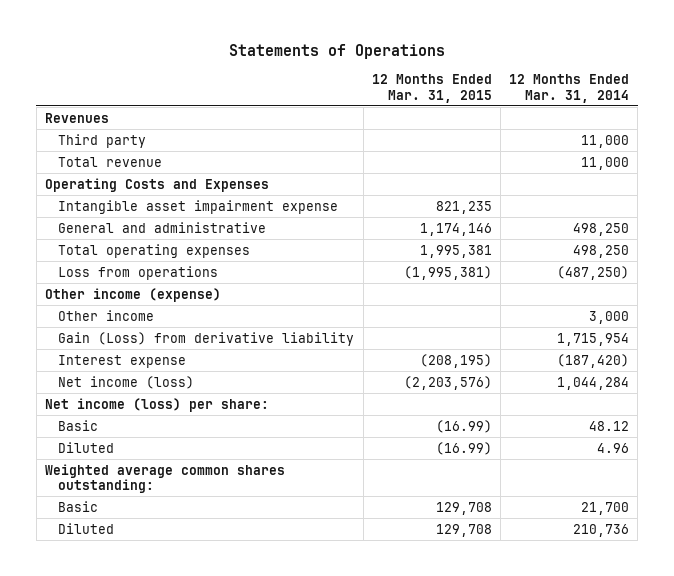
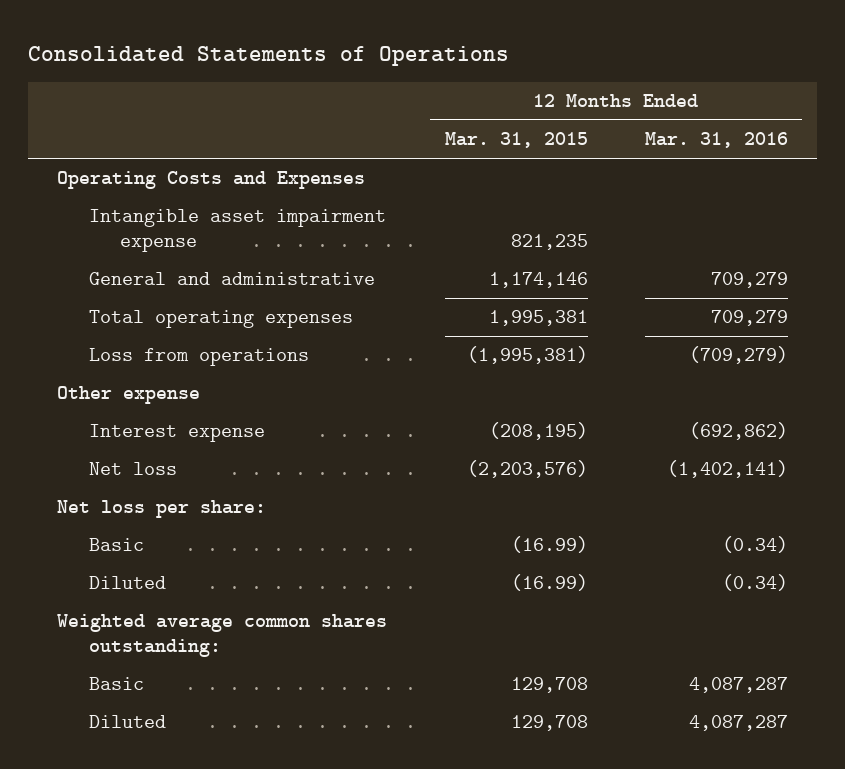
- Statements of Operations
+ Consolidated Statements of Operations
- | 12 Months Ended Mar. 31, 2015 | 12 Months Ended Mar. 31, 2014
+ | 12 Months Ended Mar. 31, 2015 | 12 Months Ended Mar. 31, 2016
- Revenues
- Third party | | 11,000
- Total revenue | | 11,000
- Other income (expense)
- Other income | | 3,000
- Gain (Loss) from derivative liability | | 1,715,954
+ Other expense
- Net income (loss) | (2,203,576) | 1,044,284
- Net income (loss) per share:
+ Net loss | (2,203,576) | (1,402,141)
+ Net loss per share:

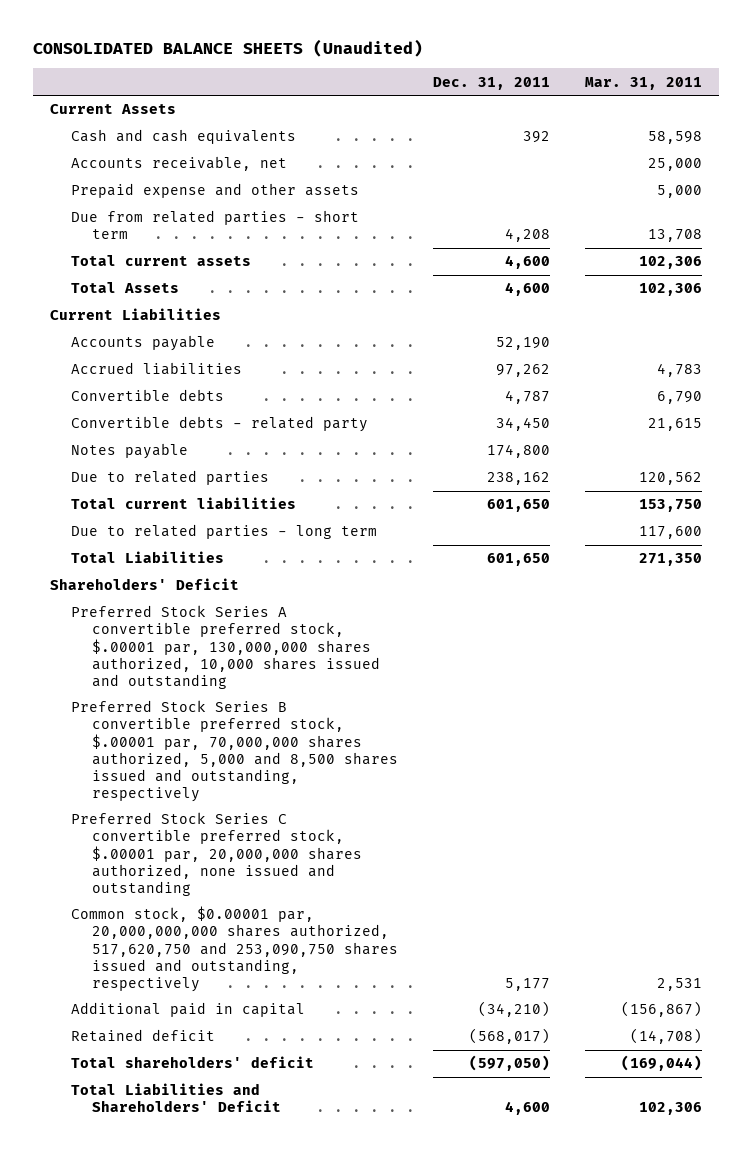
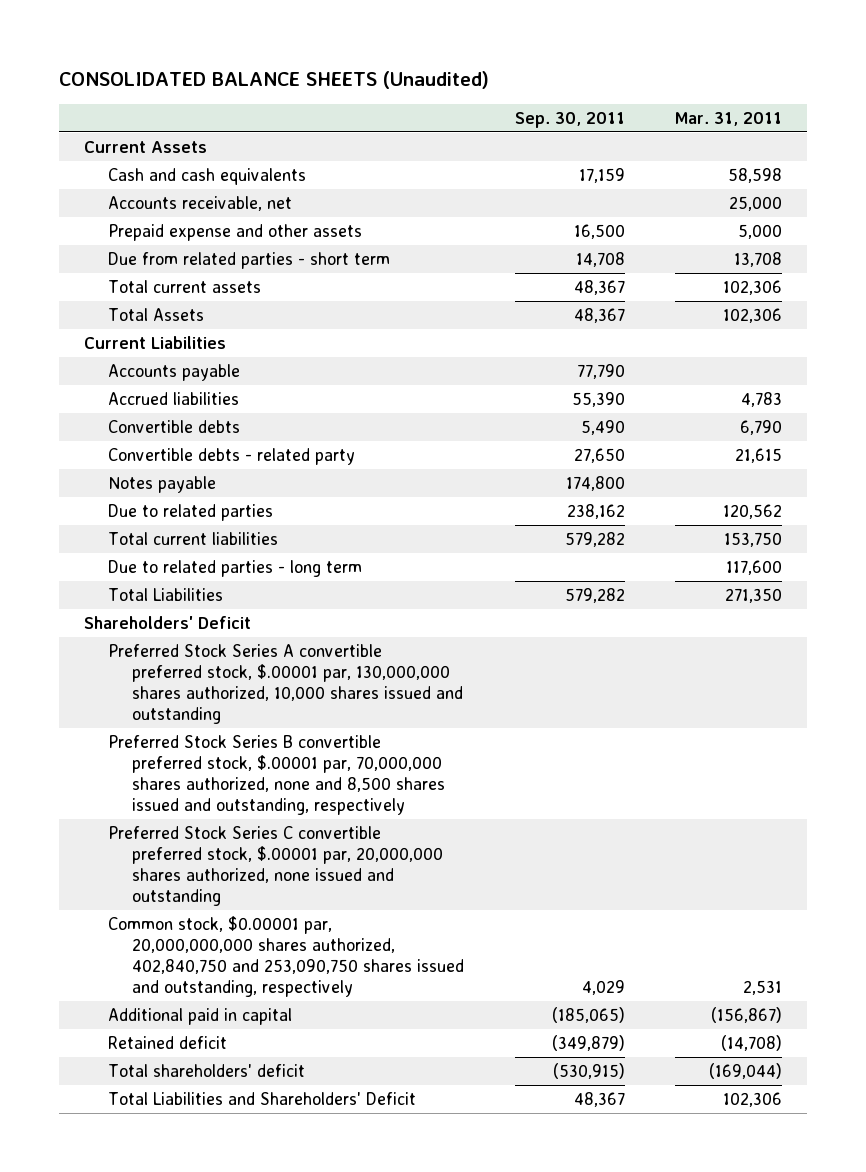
- | Dec. 31, 2011 | Mar. 31, 2011
+ | Sep. 30, 2011 | Mar. 31, 2011
- Preferred Stock Series B convertible preferred stock, $.00001 par, 70,000,000 shares authorized, 5,000 and 8,500 shares issued and outstanding, respectively
+ Preferred Stock Series B convertible preferred stock, $.00001 par, 70,000,000 shares authorized, none and 8,500 shares issued and outstanding, respectively
- Common stock, $0.00001 par, 20,000,000,000 shares authorized, 517,620,750 and 253,090,750 shares issued and outstanding, respectively | 5,177 | 2,531
+ Common stock, $0.00001 par, 20,000,000,000 shares authorized, 402,840,750 and 253,090,750 shares issued and outstanding, respectively | 4,029 | 2,531

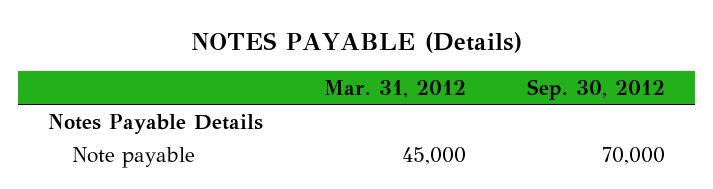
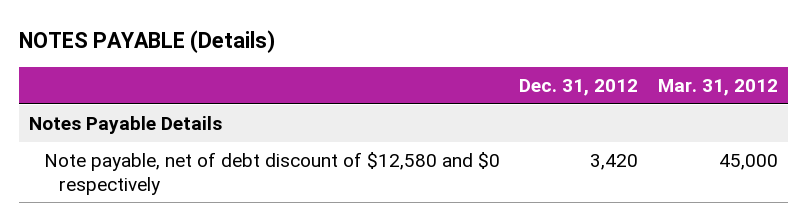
- | Mar. 31, 2012 | Sep. 30, 2012
+ | Dec. 31, 2012 | Mar. 31, 2012
- Note payable | 45,000 | 70,000
+ Note payable, net of debt discount of $12,580 and $0 respectively | 3,420 | 45,000

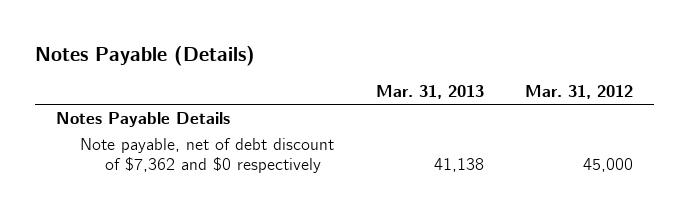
- NOTES PAYABLE (Details)
+ Notes Payable (Details)
- | Dec. 31, 2012 | Mar. 31, 2012
+ | Mar. 31, 2013 | Mar. 31, 2012
- Note payable, net of debt discount of $12,580 and $0 respectively | 3,420 | 45,000
+ Note payable, net of debt discount of $7,362 and $0 respectively | 41,138 | 45,000

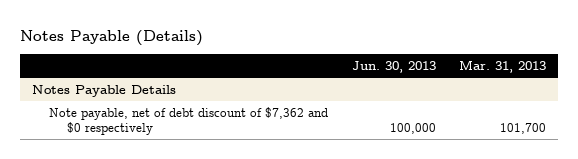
- | Mar. 31, 2013 | Mar. 31, 2012
+ | Jun. 30, 2013 | Mar. 31, 2013
- Note payable, net of debt discount of $7,362 and $0 respectively | 41,138 | 45,000
+ Note payable, net of debt discount of $7,362 and $0 respectively | 100,000 | 101,700

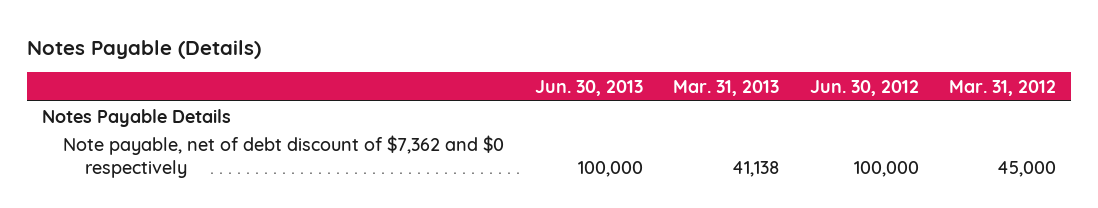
- | Jun. 30, 2013 | Mar. 31, 2013
+ | Jun. 30, 2013 | Mar. 31, 2013 | Jun. 30, 2012 | Mar. 31, 2012
- Note payable, net of debt discount of $7,362 and $0 respectively | 100,000 | 101,700
+ Note payable, net of debt discount of $7,362 and $0 respectively | 100,000 | 41,138 | 100,000 | 45,000

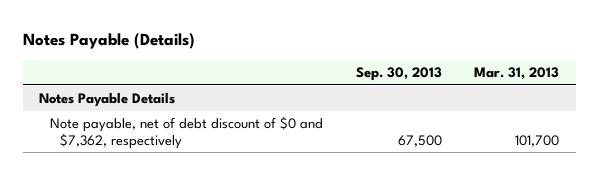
- | Jun. 30, 2013 | Mar. 31, 2013 | Jun. 30, 2012 | Mar. 31, 2012
+ | Sep. 30, 2013 | Mar. 31, 2013
- Note payable, net of debt discount of $7,362 and $0 respectively | 100,000 | 41,138 | 100,000 | 45,000
+ Note payable, net of debt discount of $0 and $7,362, respectively | 67,500 | 101,700

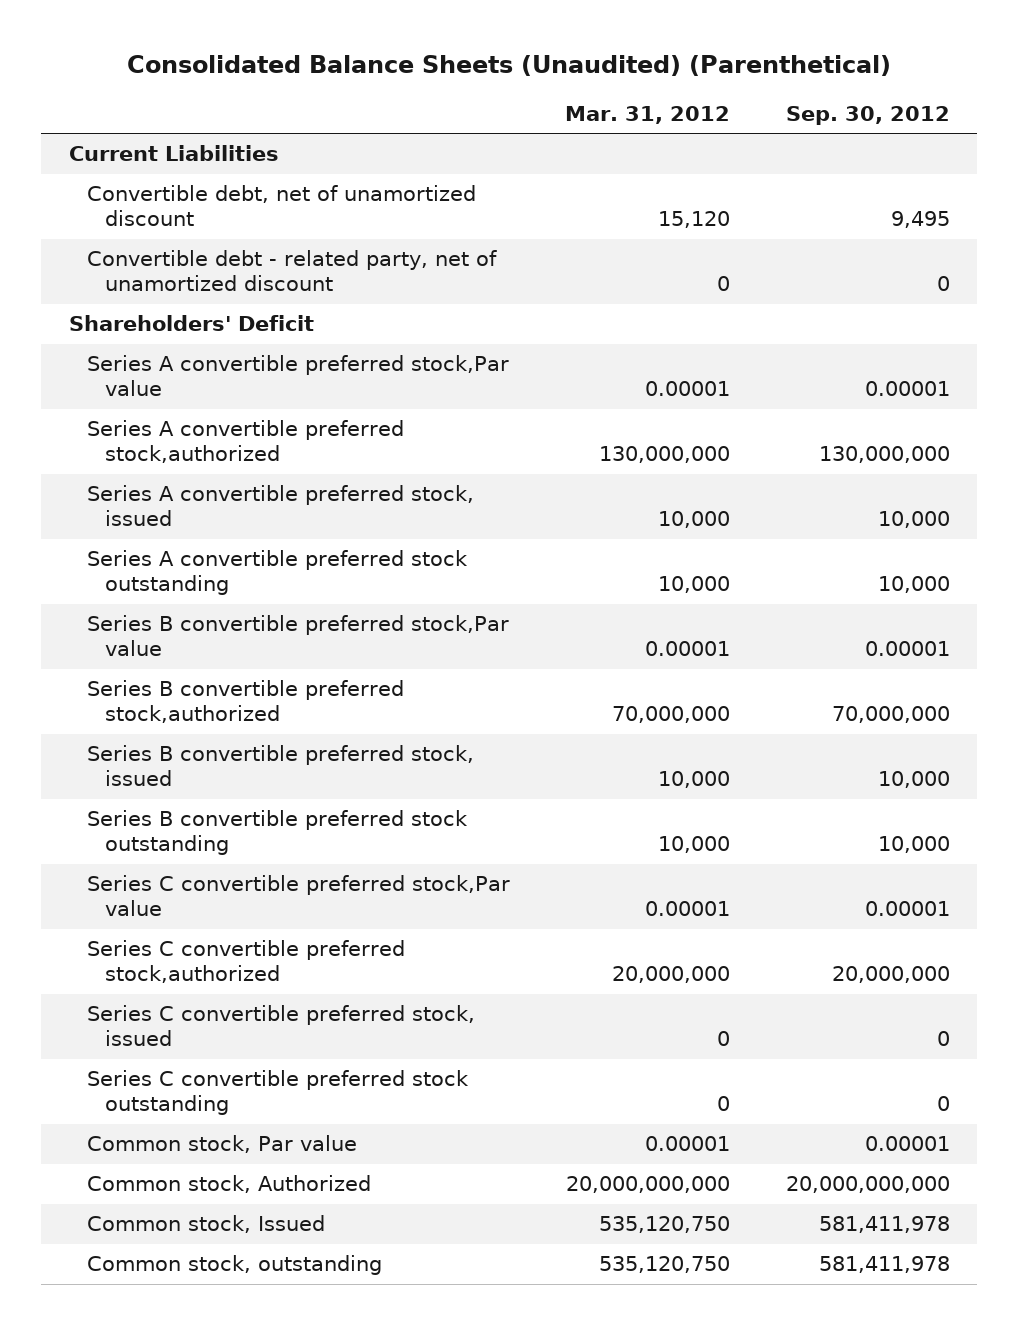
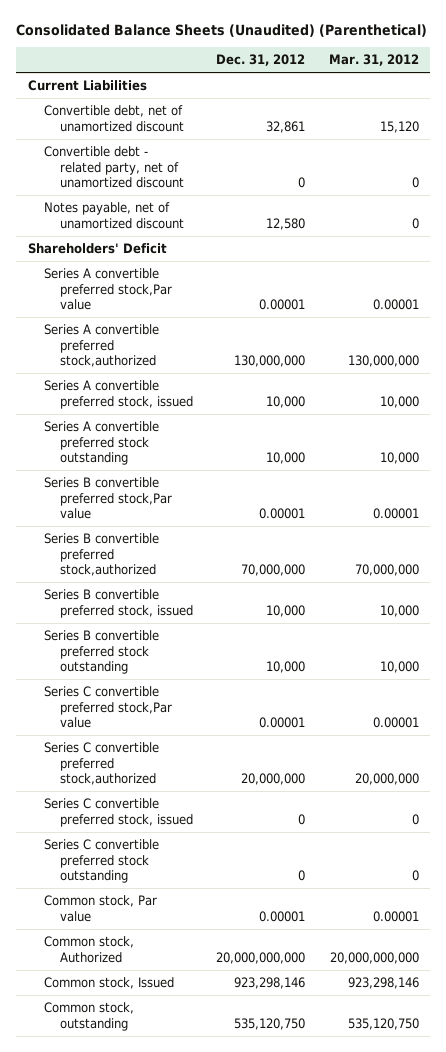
- | Mar. 31, 2012 | Sep. 30, 2012
+ | Dec. 31, 2012 | Mar. 31, 2012
+ Notes payable, net of unamortized discount | 12,580 | 0
- Common stock, Issued | 535,120,750 | 581,411,978
+ Common stock, Issued | 923,298,146 | 923,298,146

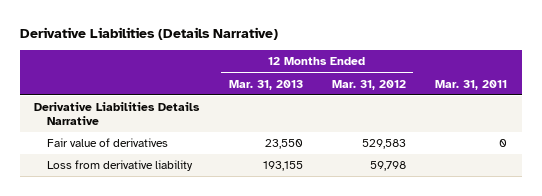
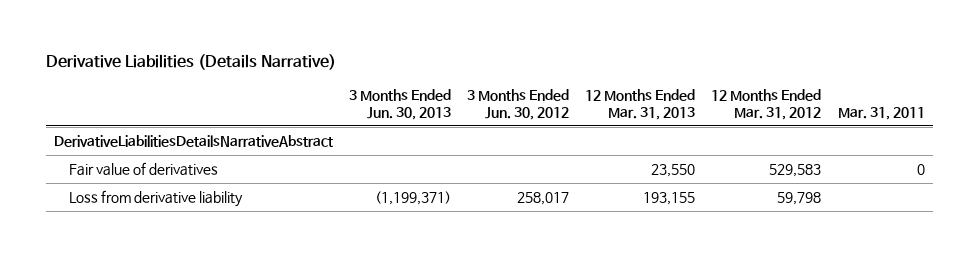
- | 12 Months Ended Mar. 31, 2013 | 12 Months Ended Mar. 31, 2012 | Mar. 31, 2011
+ | 3 Months Ended Jun. 30, 2013 | 3 Months Ended Jun. 30, 2012 | 12 Months Ended Mar. 31, 2013 | 12 Months Ended Mar. 31, 2012 | Mar. 31, 2011
- Derivative Liabilities Details Narrative
+ DerivativeLiabilitiesDetailsNarrativeAbstract

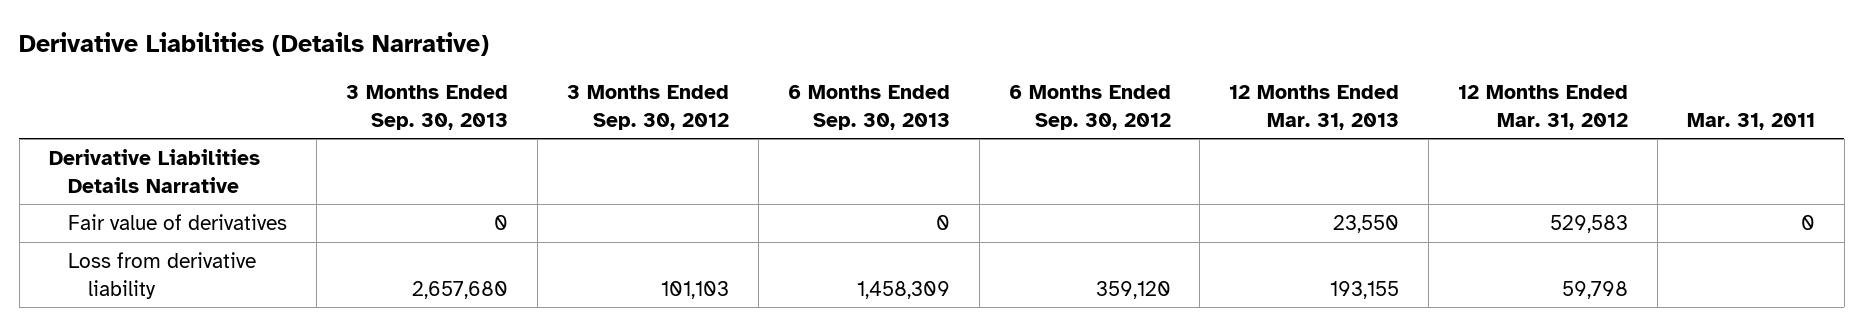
- | 3 Months Ended Jun. 30, 2013 | 3 Months Ended Jun. 30, 2012 | 12 Months Ended Mar. 31, 2013 | 12 Months Ended Mar. 31, 2012 | Mar. 31, 2011
+ | 3 Months Ended Sep. 30, 2013 | 3 Months Ended Sep. 30, 2012 | 6 Months Ended Sep. 30, 2013 | 6 Months Ended Sep. 30, 2012 | 12 Months Ended Mar. 31, 2013 | 12 Months Ended Mar. 31, 2012 | Mar. 31, 2011
- DerivativeLiabilitiesDetailsNarrativeAbstract
+ Derivative Liabilities Details Narrative

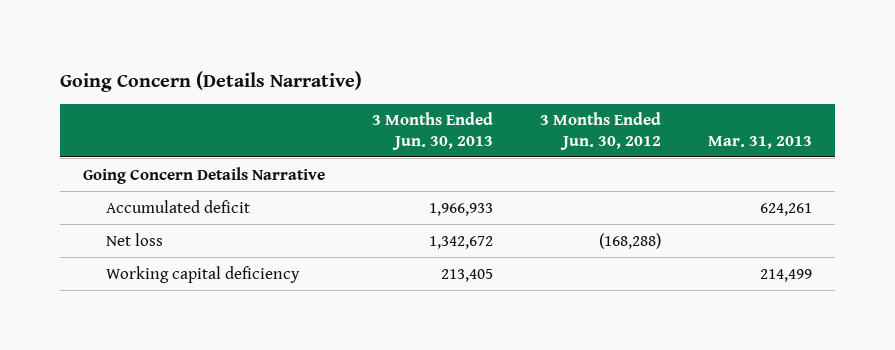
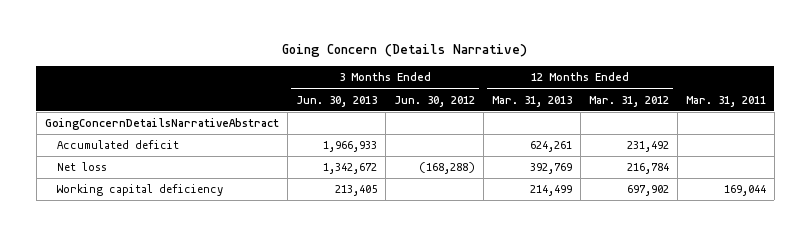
- | 3 Months Ended Jun. 30, 2013 | 3 Months Ended Jun. 30, 2012 | Mar. 31, 2013
+ | 3 Months Ended Jun. 30, 2013 | 3 Months Ended Jun. 30, 2012 | 12 Months Ended Mar. 31, 2013 | 12 Months Ended Mar. 31, 2012 | Mar. 31, 2011
- Going Concern Details Narrative
+ GoingConcernDetailsNarrativeAbstract

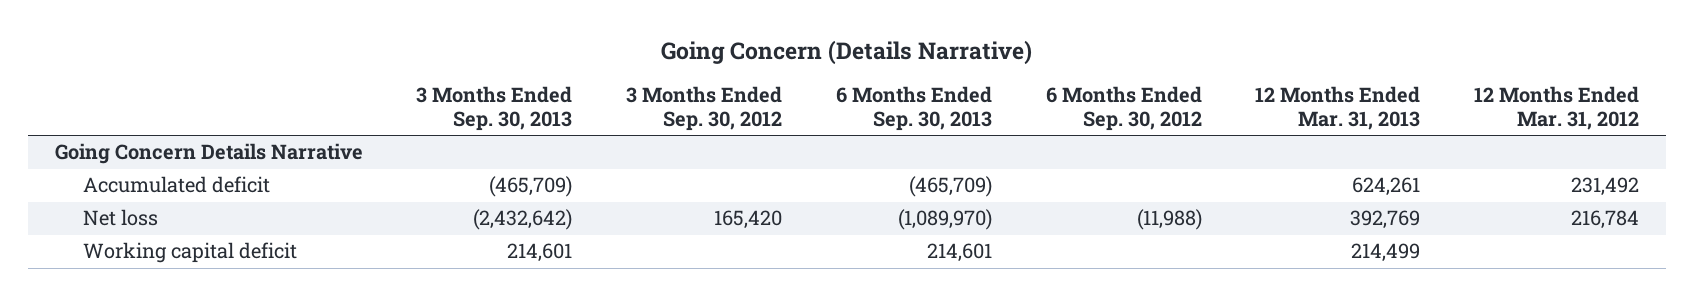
- | 3 Months Ended Jun. 30, 2013 | 3 Months Ended Jun. 30, 2012 | 12 Months Ended Mar. 31, 2013 | 12 Months Ended Mar. 31, 2012 | Mar. 31, 2011
+ | 3 Months Ended Sep. 30, 2013 | 3 Months Ended Sep. 30, 2012 | 6 Months Ended Sep. 30, 2013 | 6 Months Ended Sep. 30, 2012 | 12 Months Ended Mar. 31, 2013 | 12 Months Ended Mar. 31, 2012
- GoingConcernDetailsNarrativeAbstract
+ Going Concern Details Narrative
- Working capital deficiency | 213,405 | | 214,499 | 697,902 | 169,044
+ Working capital deficit | 214,601 | | 214,601 | | 214,499 |

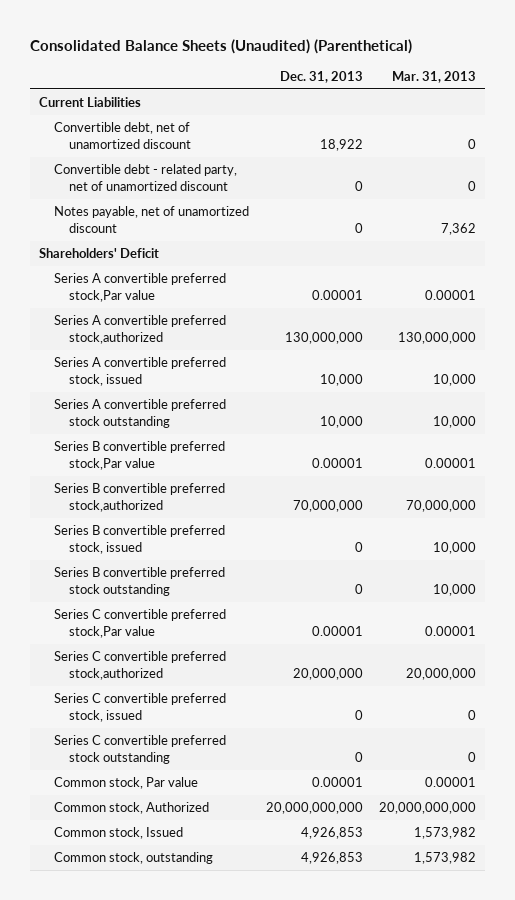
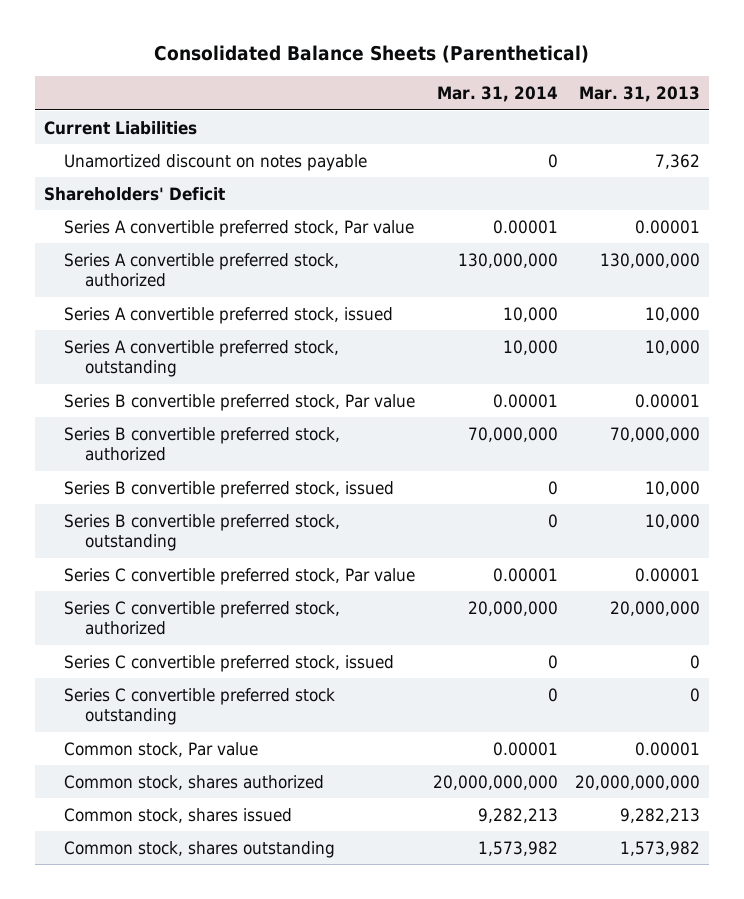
- Consolidated Balance Sheets (Unaudited) (Parenthetical)
+ Consolidated Balance Sheets (Parenthetical)
- | Dec. 31, 2013 | Mar. 31, 2013
+ | Mar. 31, 2014 | Mar. 31, 2013
- Convertible debt, net of unamortized discount | 18,922 | 0
- Convertible debt - related party, net of unamortized discount | 0 | 0
- Notes payable, net of unamortized discount | 0 | 7,362
+ Unamortized discount on notes payable | 0 | 7,362
- Series A convertible preferred stock,Par value | 0.00001 | 0.00001
- Series A convertible preferred stock,authorized | 130,000,000 | 130,000,000
+ Series A convertible preferred stock, Par value | 0.00001 | 0.00001
+ Series A convertible preferred stock, authorized | 130,000,000 | 130,000,000
- Series A convertible preferred stock outstanding | 10,000 | 10,000
- Series B convertible preferred stock,Par value | 0.00001 | 0.00001
- Series B convertible preferred stock,authorized | 70,000,000 | 70,000,000
+ Series A convertible preferred stock, outstanding | 10,000 | 10,000
+ Series B convertible preferred stock, Par value | 0.00001 | 0.00001
+ Series B convertible preferred stock, authorized | 70,000,000 | 70,000,000
- Series B convertible preferred stock outstanding | 0 | 10,000
- Series C convertible preferred stock,Par value | 0.00001 | 0.00001
- Series C convertible preferred stock,authorized | 20,000,000 | 20,000,000
+ Series B convertible preferred stock, outstanding | 0 | 10,000
+ Series C convertible preferred stock, Par value | 0.00001 | 0.00001
+ Series C convertible preferred stock, authorized | 20,000,000 | 20,000,000
- Common stock, Authorized | 20,000,000,000 | 20,000,000,000
- Common stock, Issued | 4,926,853 | 1,573,982
- Common stock, outstanding | 4,926,853 | 1,573,982
+ Common stock, shares authorized | 20,000,000,000 | 20,000,000,000
+ Common stock, shares issued | 9,282,213 | 9,282,213
+ Common stock, shares outstanding | 1,573,982 | 1,573,982

